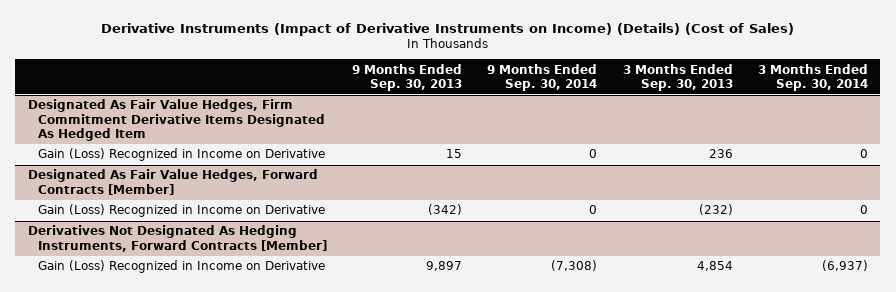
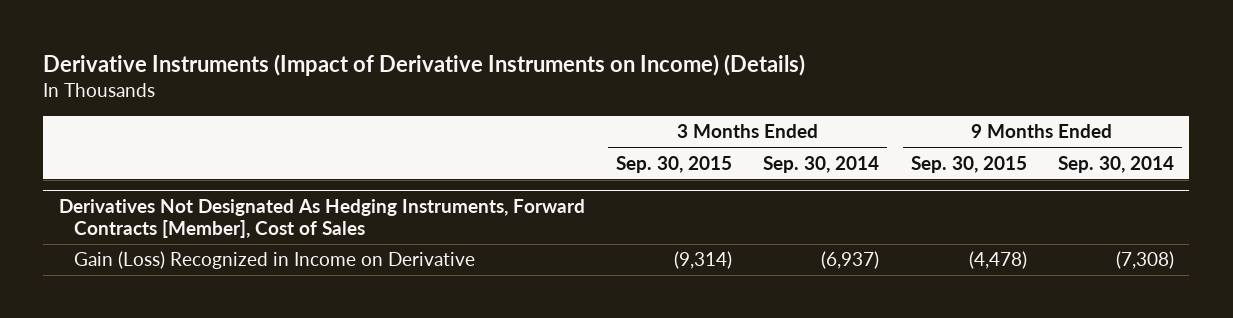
- Derivative Instruments (Impact of Derivative Instruments on Income) (Details) (Cost of Sales)
+ Derivative Instruments (Impact of Derivative Instruments on Income) (Details)
- | 9 Months Ended Sep. 30, 2013 | 9 Months Ended Sep. 30, 2014 | 3 Months Ended Sep. 30, 2013 | 3 Months Ended Sep. 30, 2014
+ | 3 Months Ended Sep. 30, 2015 | 3 Months Ended Sep. 30, 2014 | 9 Months Ended Sep. 30, 2015 | 9 Months Ended Sep. 30, 2014
- Designated As Fair Value Hedges, Firm Commitment Derivative Items Designated As Hedged Item
- Gain (Loss) Recognized in Income on Derivative | 15 | 0 | 236 | 0
- Designated As Fair Value Hedges, Forward Contracts [Member]
- Gain (Loss) Recognized in Income on Derivative | (342) | 0 | (232) | 0
- Derivatives Not Designated As Hedging Instruments, Forward Contracts [Member]
+ Derivatives Not Designated As Hedging Instruments, Forward Contracts [Member], Cost of Sales

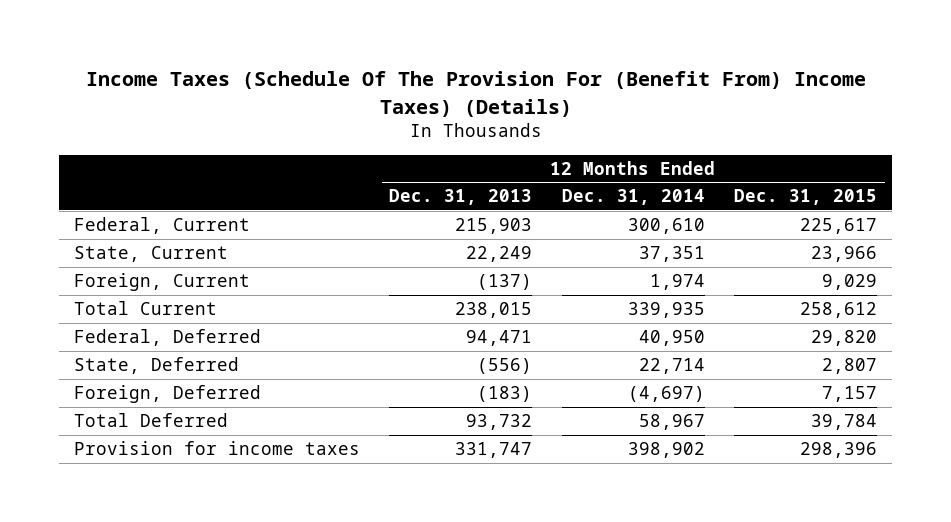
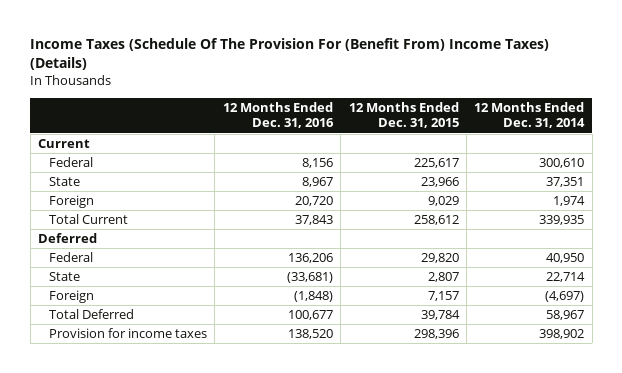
- | 12 Months Ended Dec. 31, 2013 | 12 Months Ended Dec. 31, 2014 | 12 Months Ended Dec. 31, 2015
+ | 12 Months Ended Dec. 31, 2016 | 12 Months Ended Dec. 31, 2015 | 12 Months Ended Dec. 31, 2014
- Federal, Current | 215,903 | 300,610 | 225,617
- State, Current | 22,249 | 37,351 | 23,966
- Foreign, Current | (137) | 1,974 | 9,029
+ Current
+ Federal | 8,156 | 225,617 | 300,610
+ State | 8,967 | 23,966 | 37,351
+ Foreign | 20,720 | 9,029 | 1,974
- Federal, Deferred | 94,471 | 40,950 | 29,820
- State, Deferred | (556) | 22,714 | 2,807
- Foreign, Deferred | (183) | (4,697) | 7,157
+ Deferred
+ Federal | 136,206 | 29,820 | 40,950
+ State | (33,681) | 2,807 | 22,714
+ Foreign | (1,848) | 7,157 | (4,697)

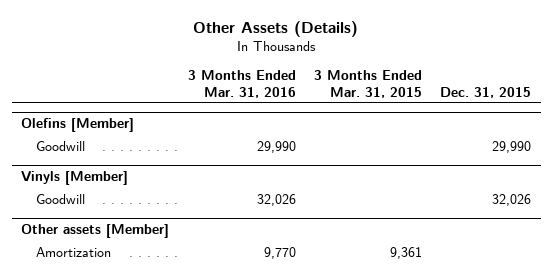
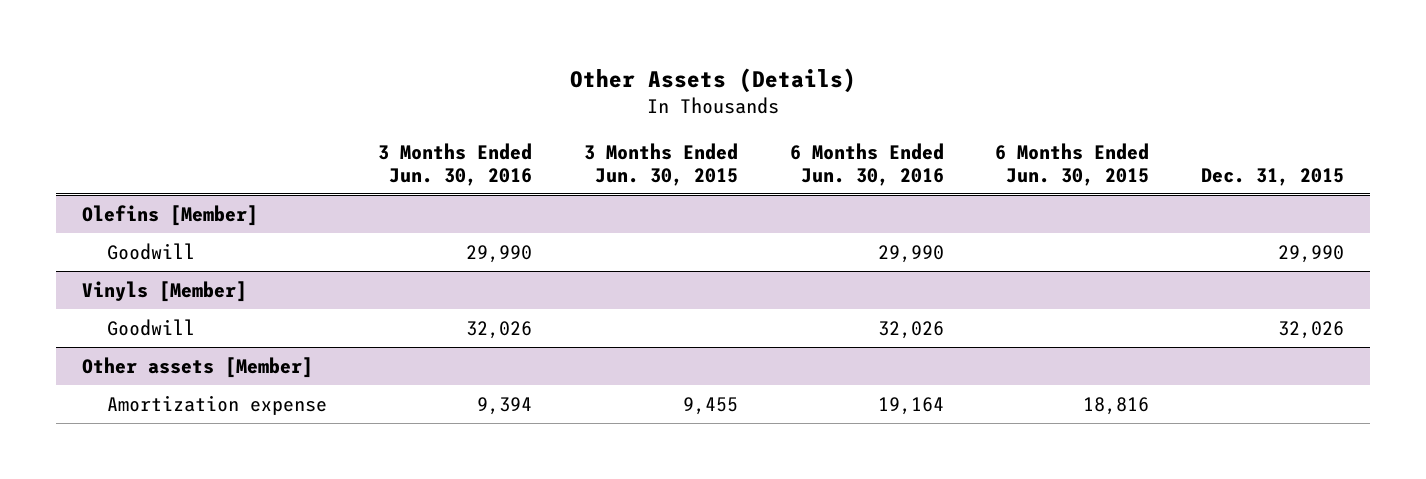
- | 3 Months Ended Mar. 31, 2016 | 3 Months Ended Mar. 31, 2015 | Dec. 31, 2015
+ | 3 Months Ended Jun. 30, 2016 | 3 Months Ended Jun. 30, 2015 | 6 Months Ended Jun. 30, 2016 | 6 Months Ended Jun. 30, 2015 | Dec. 31, 2015
@ Other assets [Member]
- Amortization | 9,770 | 9,361 |
+ Amortization expense | 9,394 | 9,455 | 19,164 | 18,816 |

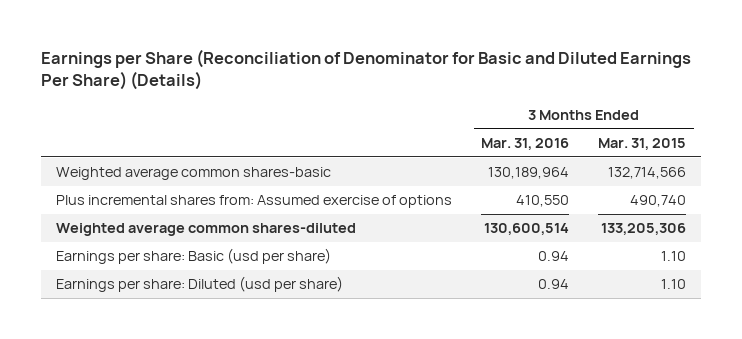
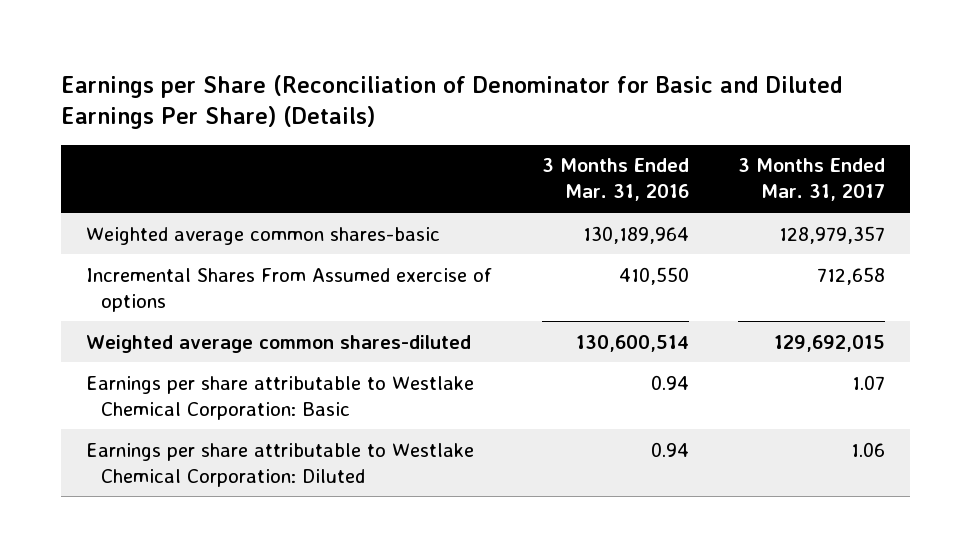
- | 3 Months Ended Mar. 31, 2016 | 3 Months Ended Mar. 31, 2015
+ | 3 Months Ended Mar. 31, 2016 | 3 Months Ended Mar. 31, 2017
- Plus incremental shares from: Assumed exercise of options | 410,550 | 490,740
+ Incremental Shares From Assumed exercise of options | 410,550 | 712,658
- Earnings per share: Basic (usd per share) | 0.94 | 1.10
- Earnings per share: Diluted (usd per share) | 0.94 | 1.10
+ Earnings per share attributable to Westlake Chemical Corporation: Basic | 0.94 | 1.07
+ Earnings per share attributable to Westlake Chemical Corporation: Diluted | 0.94 | 1.06

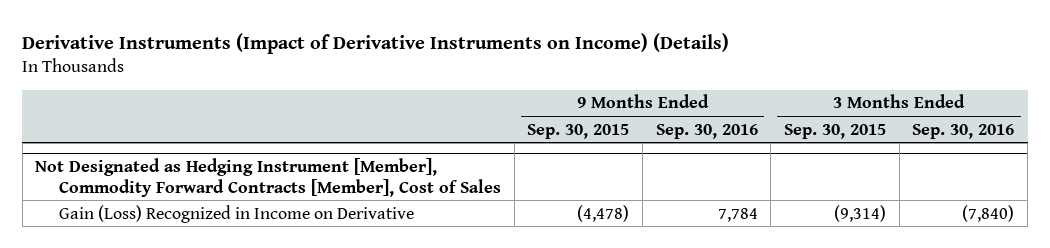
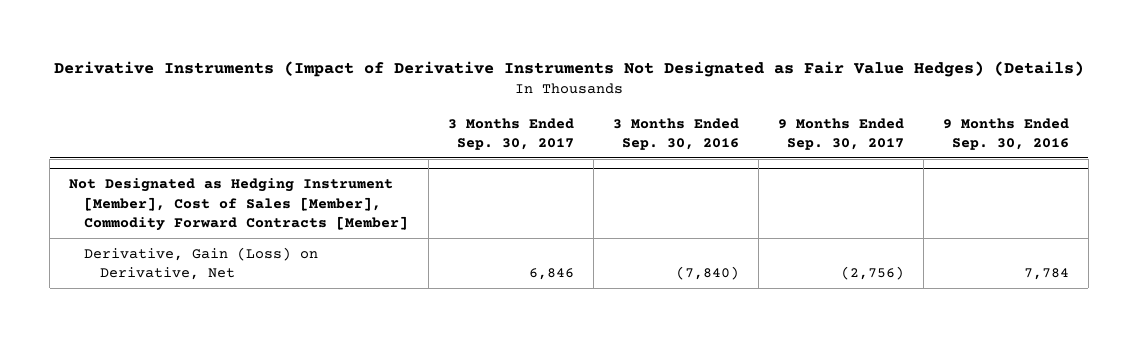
- Derivative Instruments (Impact of Derivative Instruments on Income) (Details)
+ Derivative Instruments (Impact of Derivative Instruments Not Designated as Fair Value Hedges) (Details)
- | 9 Months Ended Sep. 30, 2015 | 9 Months Ended Sep. 30, 2016 | 3 Months Ended Sep. 30, 2015 | 3 Months Ended Sep. 30, 2016
+ | 3 Months Ended Sep. 30, 2017 | 3 Months Ended Sep. 30, 2016 | 9 Months Ended Sep. 30, 2017 | 9 Months Ended Sep. 30, 2016
- Not Designated as Hedging Instrument [Member], Commodity Forward Contracts [Member], Cost of Sales
- Gain (Loss) Recognized in Income on Derivative | (4,478) | 7,784 | (9,314) | (7,840)
+ Not Designated as Hedging Instrument [Member], Cost of Sales [Member], Commodity Forward Contracts [Member]
+ Derivative, Gain (Loss) on Derivative, Net | 6,846 | (7,840) | (2,756) | 7,784

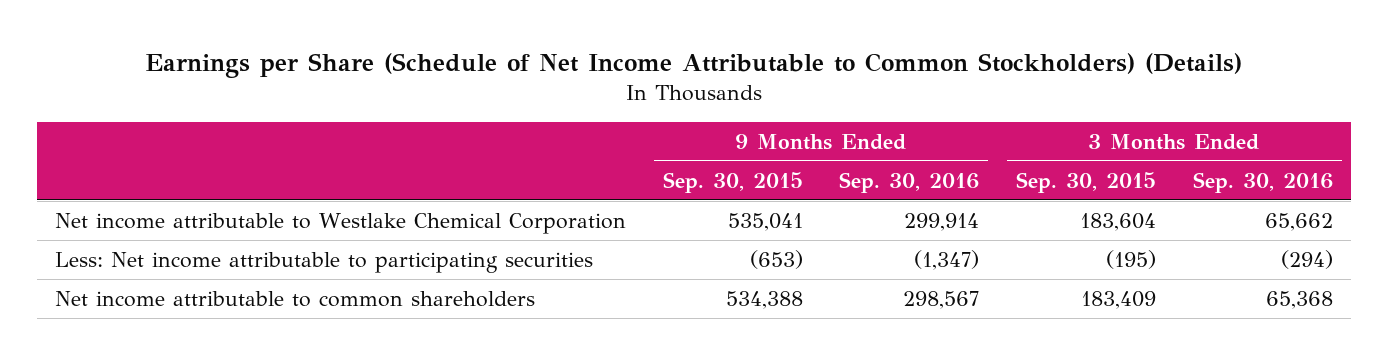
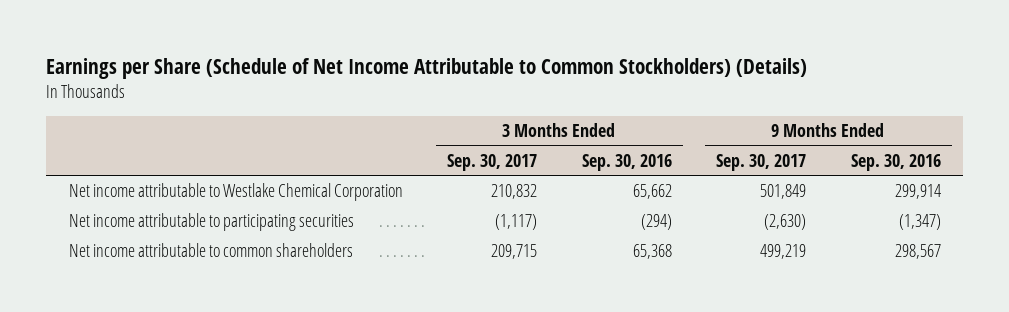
- | 9 Months Ended Sep. 30, 2015 | 9 Months Ended Sep. 30, 2016 | 3 Months Ended Sep. 30, 2015 | 3 Months Ended Sep. 30, 2016
+ | 3 Months Ended Sep. 30, 2017 | 3 Months Ended Sep. 30, 2016 | 9 Months Ended Sep. 30, 2017 | 9 Months Ended Sep. 30, 2016
- Less: Net income attributable to participating securities | (653) | (1,347) | (195) | (294)
+ Net income attributable to participating securities | (1,117) | (294) | (2,630) | (1,347)

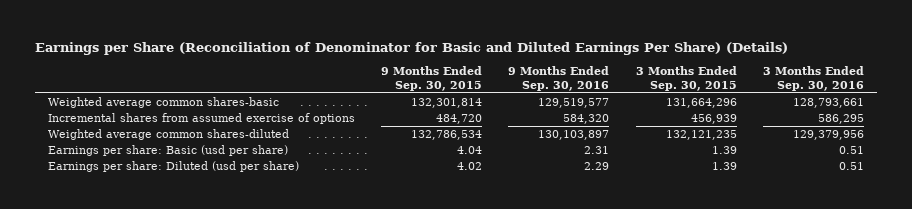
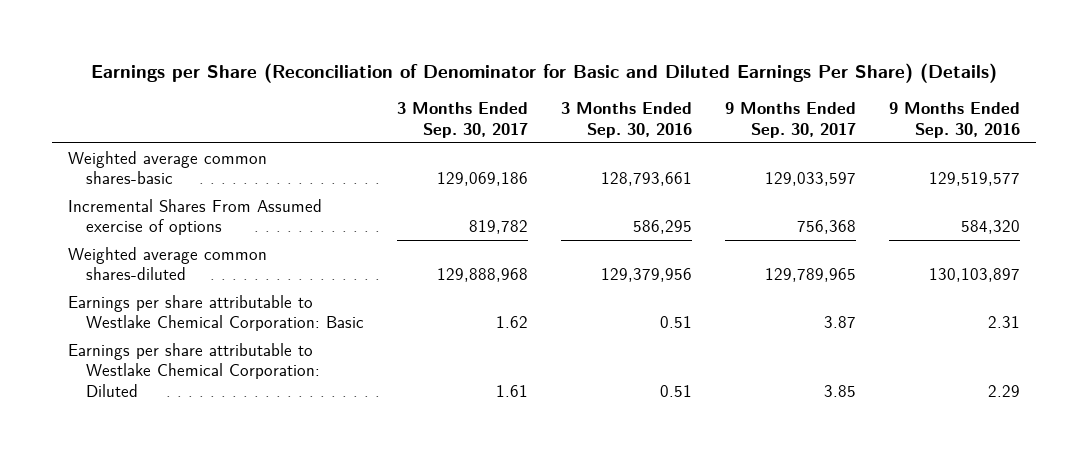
- | 9 Months Ended Sep. 30, 2015 | 9 Months Ended Sep. 30, 2016 | 3 Months Ended Sep. 30, 2015 | 3 Months Ended Sep. 30, 2016
+ | 3 Months Ended Sep. 30, 2017 | 3 Months Ended Sep. 30, 2016 | 9 Months Ended Sep. 30, 2017 | 9 Months Ended Sep. 30, 2016
- Incremental shares from assumed exercise of options | 484,720 | 584,320 | 456,939 | 586,295
+ Incremental Shares From Assumed exercise of options | 819,782 | 586,295 | 756,368 | 584,320
- Earnings per share: Basic (usd per share) | 4.04 | 2.31 | 1.39 | 0.51
- Earnings per share: Diluted (usd per share) | 4.02 | 2.29 | 1.39 | 0.51
+ Earnings per share attributable to Westlake Chemical Corporation: Basic | 1.62 | 0.51 | 3.87 | 2.31
+ Earnings per share attributable to Westlake Chemical Corporation: Diluted | 1.61 | 0.51 | 3.85 | 2.29

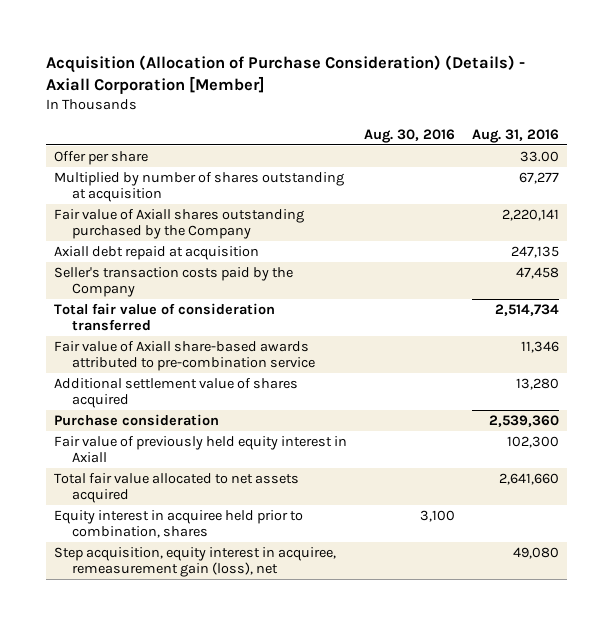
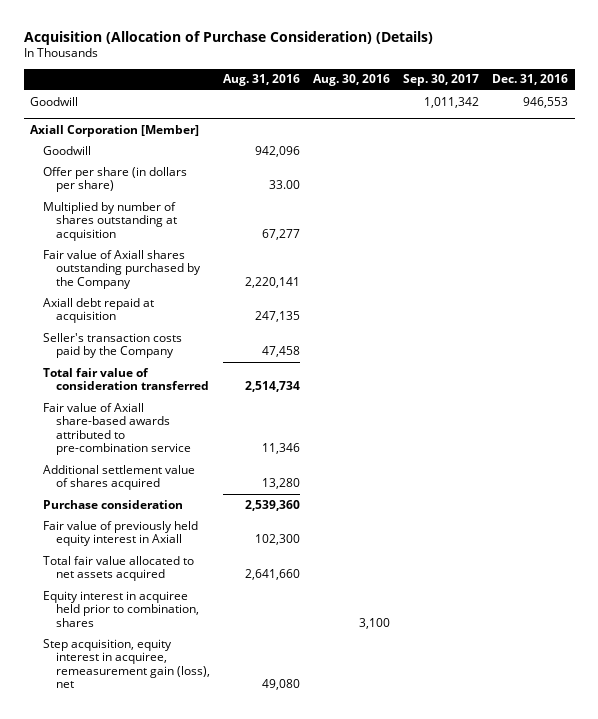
- Acquisition (Allocation of Purchase Consideration) (Details) - Axiall Corporation [Member]
+ Acquisition (Allocation of Purchase Consideration) (Details)
- | Aug. 30, 2016 | Aug. 31, 2016
+ | Aug. 31, 2016 | Aug. 30, 2016 | Sep. 30, 2017 | Dec. 31, 2016
- Offer per share | | 33.00
+ Goodwill | | | 1,011,342 | 946,553
+ Axiall Corporation [Member]
+ Goodwill | 942,096 | | |
+ Offer per share (in dollars per share) | 33.00 | | |

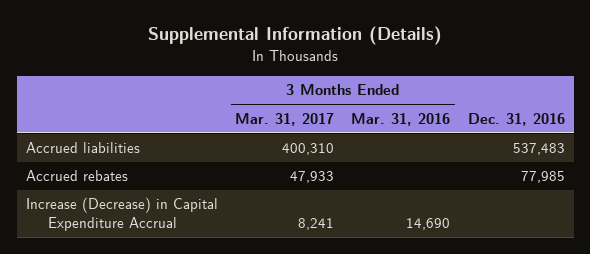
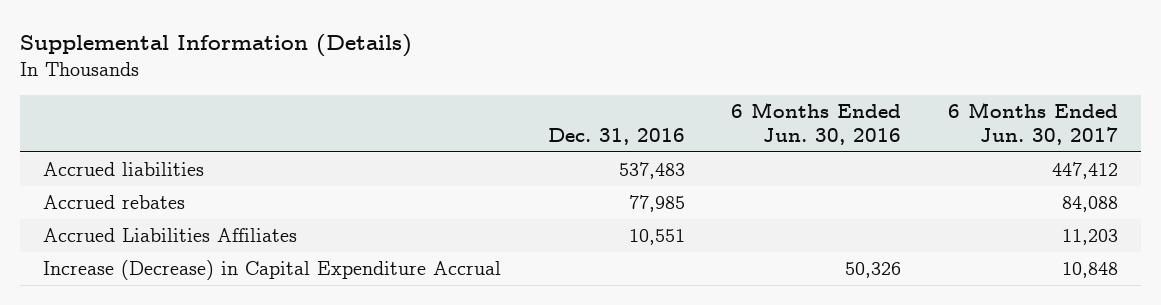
- | 3 Months Ended Mar. 31, 2017 | 3 Months Ended Mar. 31, 2016 | Dec. 31, 2016
+ | Dec. 31, 2016 | 6 Months Ended Jun. 30, 2016 | 6 Months Ended Jun. 30, 2017
+ Accrued Liabilities Affiliates | 10,551 | | 11,203

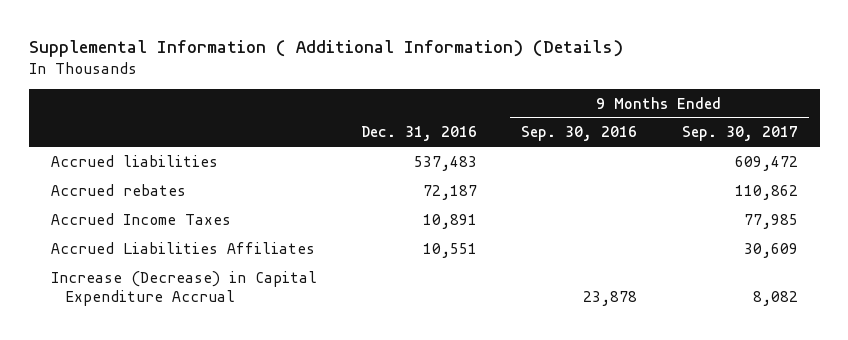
- Supplemental Information (Details)
+ Supplemental Information ( Additional Information) (Details)
- | Dec. 31, 2016 | 6 Months Ended Jun. 30, 2016 | 6 Months Ended Jun. 30, 2017
+ | Dec. 31, 2016 | 9 Months Ended Sep. 30, 2016 | 9 Months Ended Sep. 30, 2017
- Accrued rebates | 77,985 | | 84,088
+ Accrued rebates | 72,187 | | 110,862
+ Accrued Income Taxes | 10,891 | | 77,985

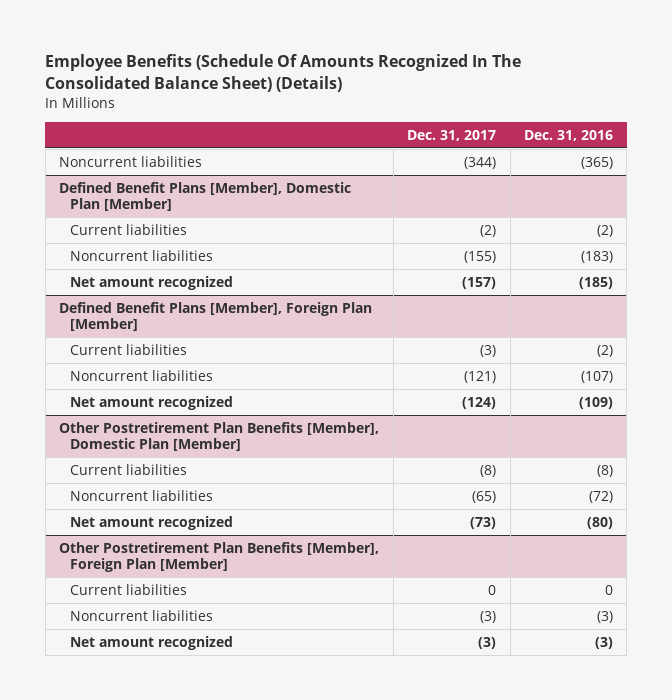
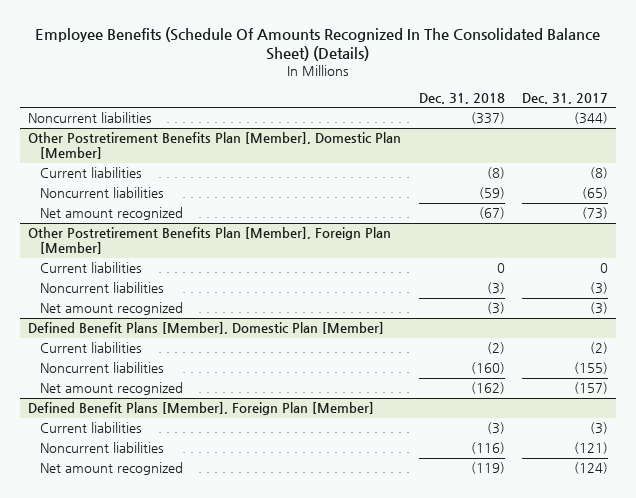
- | Dec. 31, 2017 | Dec. 31, 2016
+ | Dec. 31, 2018 | Dec. 31, 2017
+ Other Postretirement Benefits Plan [Member], Domestic Plan [Member]
+ Current liabilities | (8) | (8)
+ Noncurrent liabilities | (59) | (65)
+ Net amount recognized | (67) | (73)
+ Other Postretirement Benefits Plan [Member], Foreign Plan [Member]
+ Current liabilities | 0 | 0
+ Noncurrent liabilities | (3) | (3)
+ Net amount recognized | (3) | (3)
- Other Postretirement Plan Benefits [Member], Domestic Plan [Member]
- Current liabilities | (8) | (8)
- Noncurrent liabilities | (65) | (72)
- Net amount recognized | (73) | (80)
- Other Postretirement Plan Benefits [Member], Foreign Plan [Member]
- Current liabilities | 0 | 0
- Noncurrent liabilities | (3) | (3)
- Net amount recognized | (3) | (3)

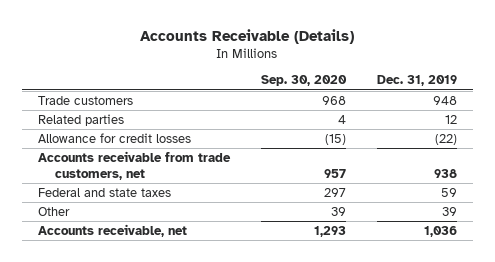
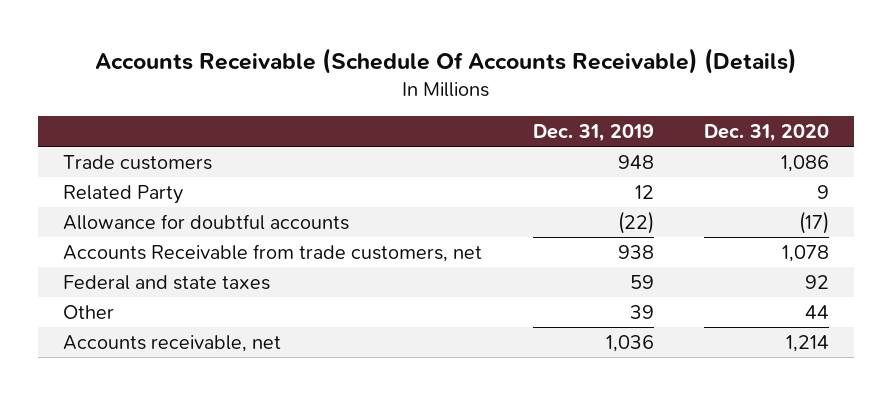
- Accounts Receivable (Details)
+ Accounts Receivable (Schedule Of Accounts Receivable) (Details)
- | Sep. 30, 2020 | Dec. 31, 2019
+ | Dec. 31, 2019 | Dec. 31, 2020
- Related parties | 4 | 12
- Allowance for credit losses | (15) | (22)
- Accounts receivable from trade customers, net | 957 | 938
+ Related Party | 12 | 9
+ Allowance for doubtful accounts | (22) | (17)
+ Accounts Receivable from trade customers, net | 938 | 1,078

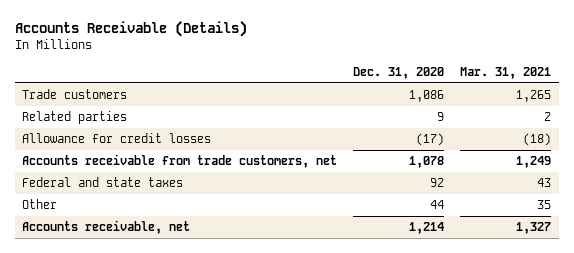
- Accounts Receivable (Schedule Of Accounts Receivable) (Details)
+ Accounts Receivable (Details)
- | Dec. 31, 2019 | Dec. 31, 2020
+ | Dec. 31, 2020 | Mar. 31, 2021
- Related Party | 12 | 9
- Allowance for doubtful accounts | (22) | (17)
- Accounts Receivable from trade customers, net | 938 | 1,078
+ Related parties | 9 | 2
+ Allowance for credit losses | (17) | (18)
+ Accounts receivable from trade customers, net | 1,078 | 1,249

